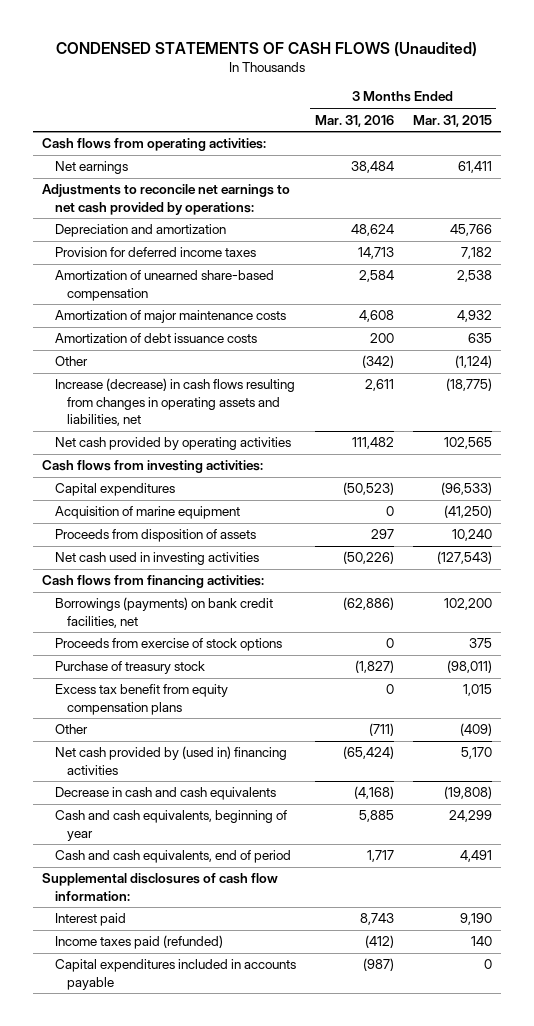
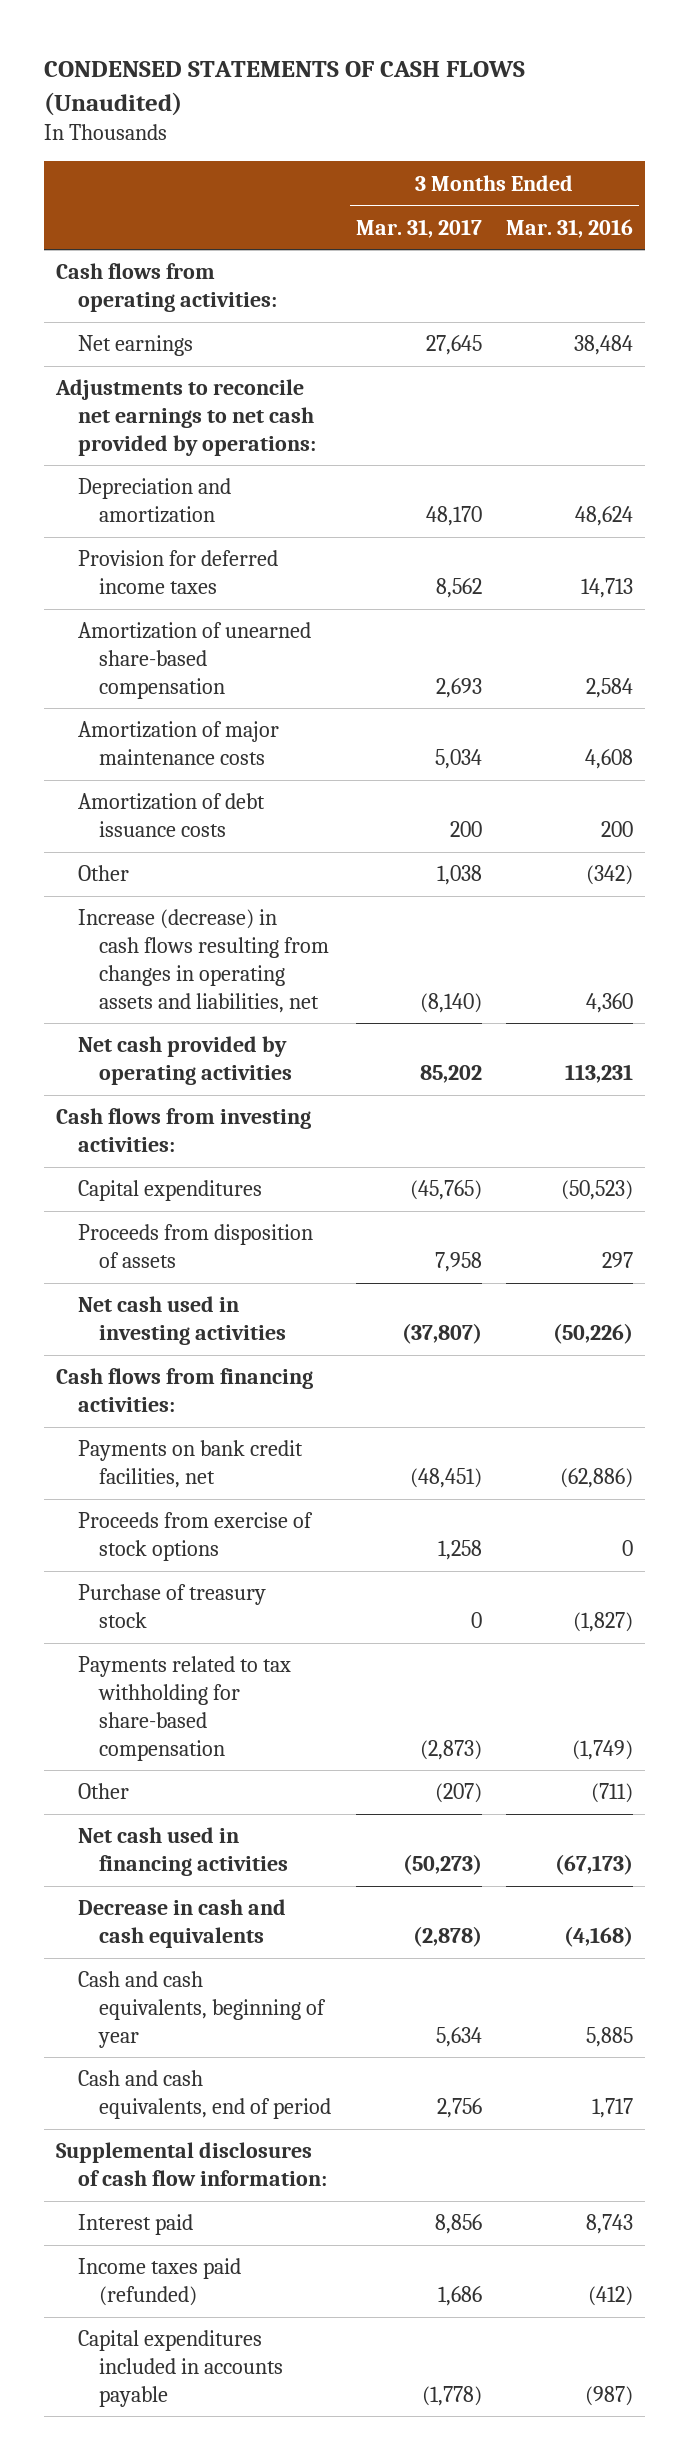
- | 3 Months Ended Mar. 31, 2016 | 3 Months Ended Mar. 31, 2015
+ | 3 Months Ended Mar. 31, 2017 | 3 Months Ended Mar. 31, 2016
- Increase (decrease) in cash flows resulting from changes in operating assets and liabilities, net | 2,611 | (18,775)
- Net cash provided by operating activities | 111,482 | 102,565
+ Increase (decrease) in cash flows resulting from changes in operating assets and liabilities, net | (8,140) | 4,360
+ Net cash provided by operating activities | 85,202 | 113,231
- Acquisition of marine equipment | 0 | (41,250)
- Borrowings (payments) on bank credit facilities, net | (62,886) | 102,200
+ Payments on bank credit facilities, net | (48,451) | (62,886)
- Excess tax benefit from equity compensation plans | 0 | 1,015
+ Payments related to tax withholding for share-based compensation | (2,873) | (1,749)
- Net cash provided by (used in) financing activities | (65,424) | 5,170
+ Net cash used in financing activities | (50,273) | (67,173)

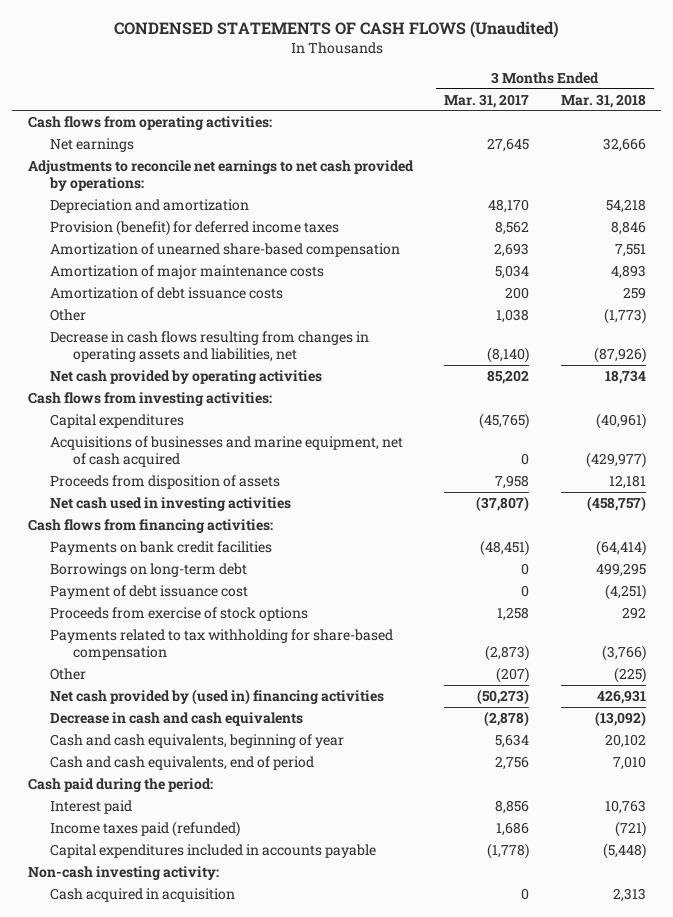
- | 3 Months Ended Mar. 31, 2017 | 3 Months Ended Mar. 31, 2016
+ | 3 Months Ended Mar. 31, 2017 | 3 Months Ended Mar. 31, 2018
- Provision for deferred income taxes | 8,562 | 14,713
+ Provision (benefit) for deferred income taxes | 8,562 | 8,846
- Increase (decrease) in cash flows resulting from changes in operating assets and liabilities, net | (8,140) | 4,360
+ Decrease in cash flows resulting from changes in operating assets and liabilities, net | (8,140) | (87,926)
+ Acquisitions of businesses and marine equipment, net of cash acquired | 0 | (429,977)
- Payments on bank credit facilities, net | (48,451) | (62,886)
+ Payments on bank credit facilities | (48,451) | (64,414)
+ Borrowings on long-term debt | 0 | 499,295
+ Payment of debt issuance cost | 0 | (4,251)
- Purchase of treasury stock | 0 | (1,827)
- Net cash used in financing activities | (50,273) | (67,173)
+ Net cash provided by (used in) financing activities | (50,273) | 426,931
- Supplemental disclosures of cash flow information:
+ Cash paid during the period:
+ Non-cash investing activity:
+ Cash acquired in acquisition | 0 | 2,313

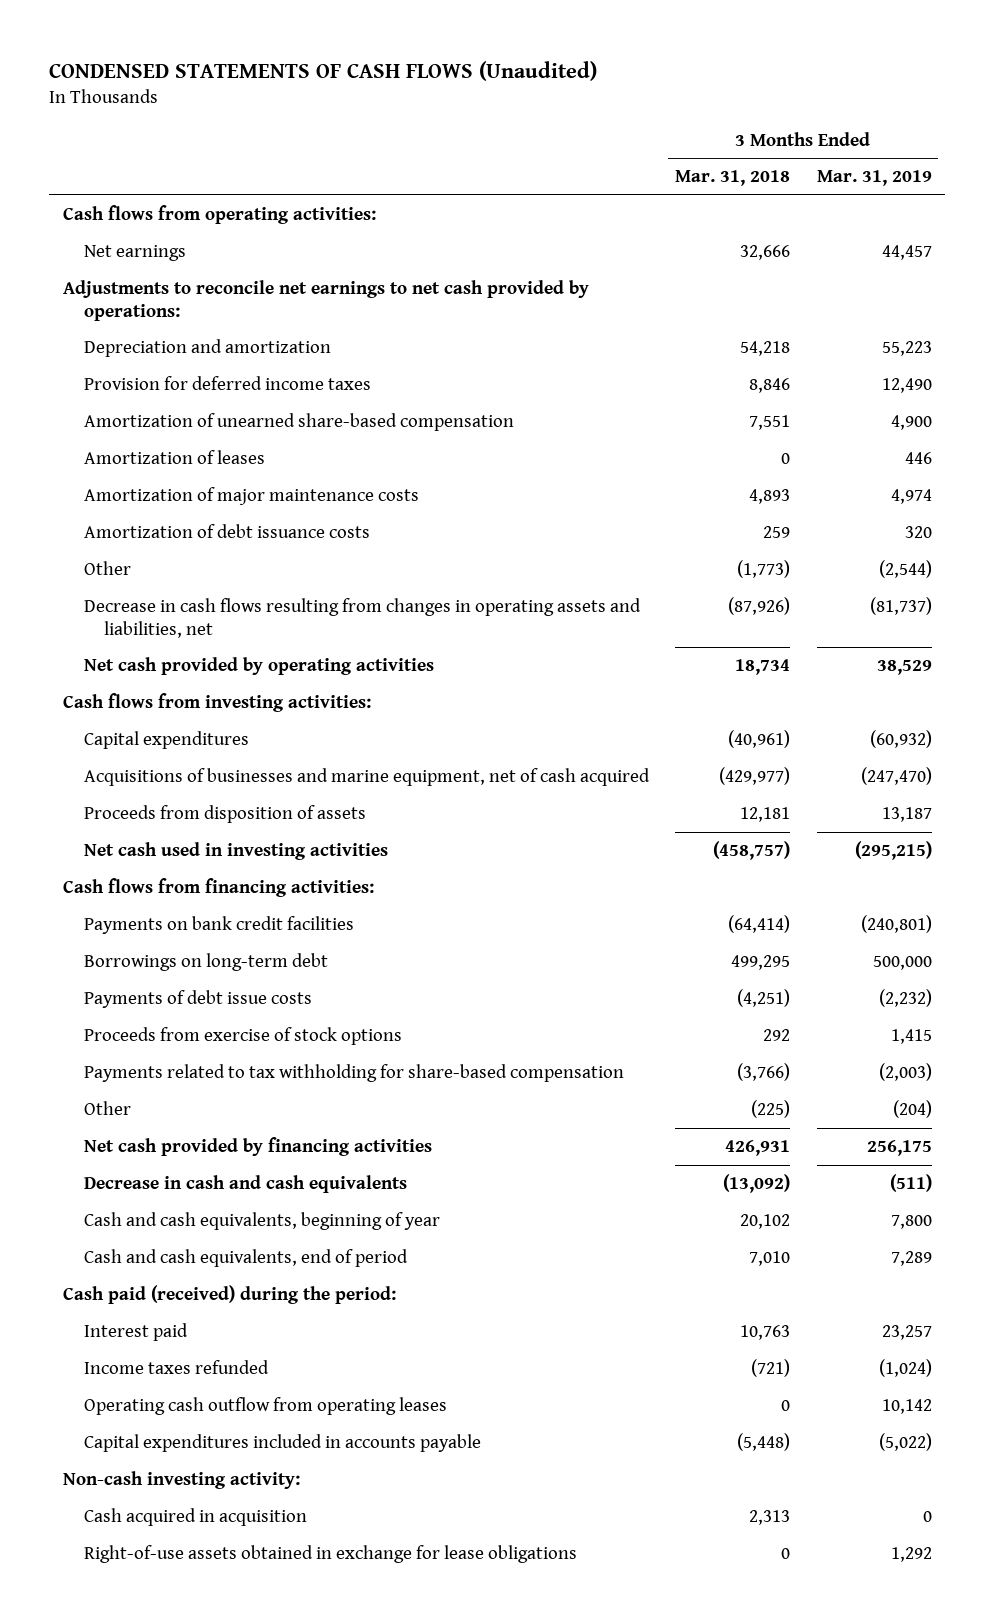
- | 3 Months Ended Mar. 31, 2017 | 3 Months Ended Mar. 31, 2018
+ | 3 Months Ended Mar. 31, 2018 | 3 Months Ended Mar. 31, 2019
- Provision (benefit) for deferred income taxes | 8,562 | 8,846
+ Provision for deferred income taxes | 8,846 | 12,490
+ Amortization of leases | 0 | 446
- Payment of debt issuance cost | 0 | (4,251)
+ Payments of debt issue costs | (4,251) | (2,232)
- Net cash provided by (used in) financing activities | (50,273) | 426,931
+ Net cash provided by financing activities | 426,931 | 256,175
- Cash paid during the period:
+ Cash paid (received) during the period:
- Income taxes paid (refunded) | 1,686 | (721)
+ Income taxes refunded | (721) | (1,024)
+ Operating cash outflow from operating leases | 0 | 10,142
+ Right-of-use assets obtained in exchange for lease obligations | 0 | 1,292

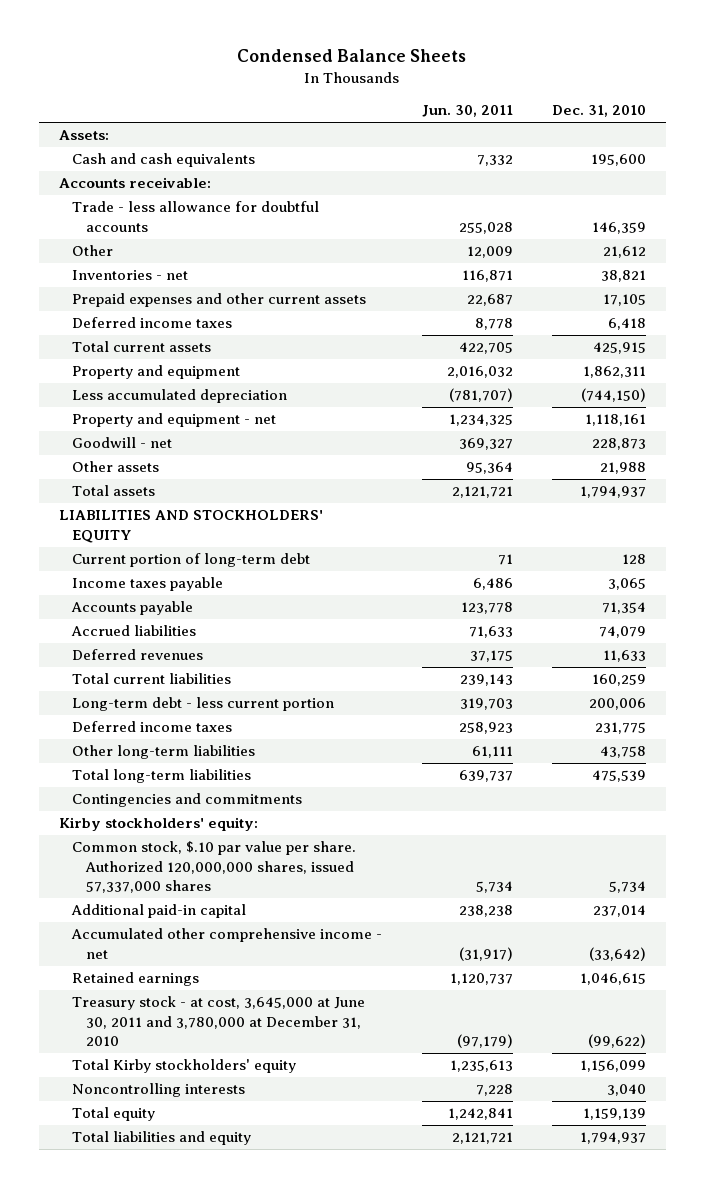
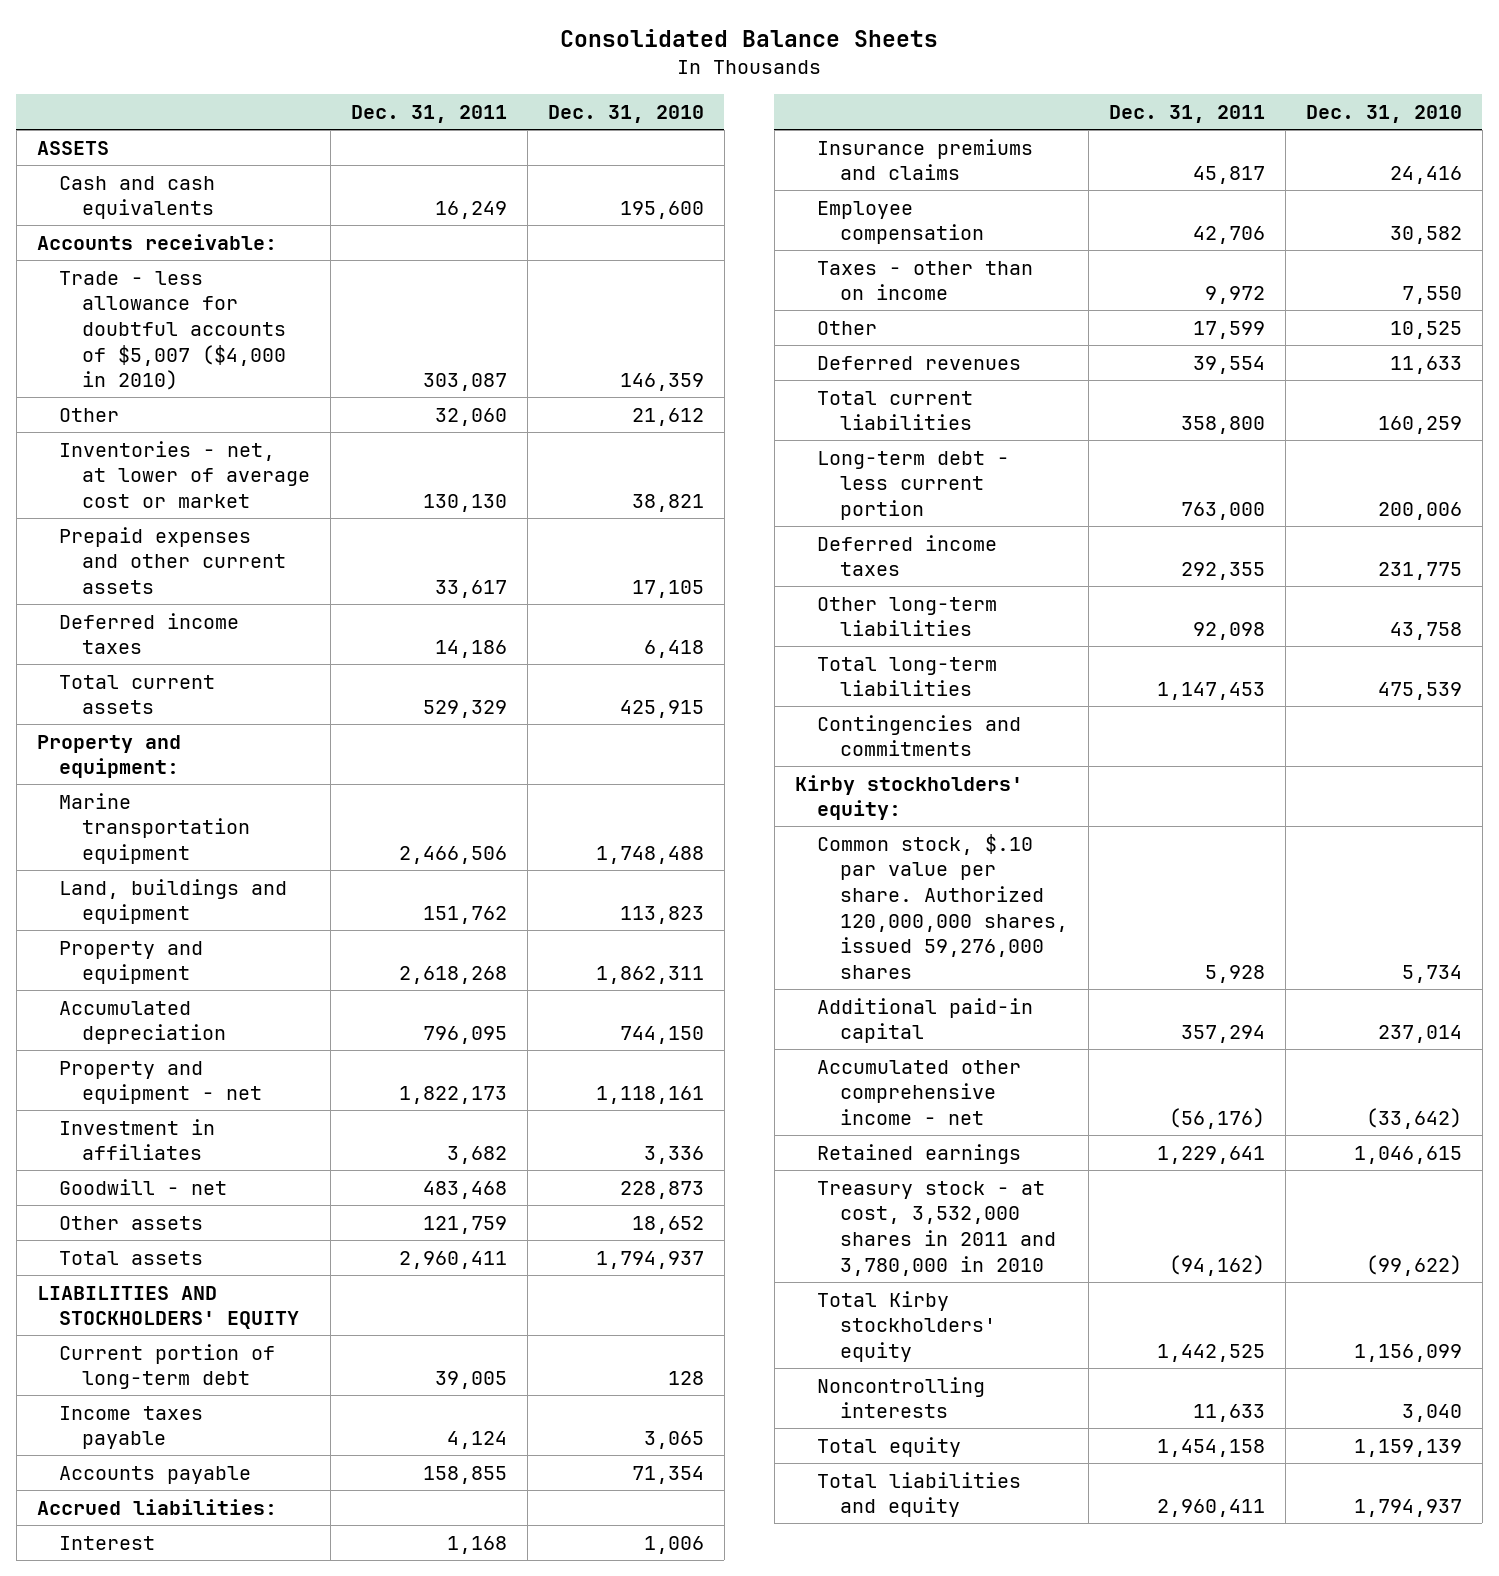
- Condensed Balance Sheets
+ Consolidated Balance Sheets
- | Jun. 30, 2011 | Dec. 31, 2010
+ | Dec. 31, 2011 | Dec. 31, 2010
- Assets:
+ ASSETS
- Trade - less allowance for doubtful accounts | 255,028 | 146,359
+ Trade - less allowance for doubtful accounts of $5,007 ($4,000 in 2010) | 303,087 | 146,359
- Inventories - net | 116,871 | 38,821
+ Inventories - net, at lower of average cost or market | 130,130 | 38,821
+ Property and equipment:
+ Marine transportation equipment | 2,466,506 | 1,748,488
+ Land, buildings and equipment | 151,762 | 113,823
- Less accumulated depreciation | (781,707) | (744,150)
+ Accumulated depreciation | 796,095 | 744,150
+ Investment in affiliates | 3,682 | 3,336
- Other assets | 95,364 | 21,988
+ Other assets | 121,759 | 18,652
- Accrued liabilities | 71,633 | 74,079
+ Accrued liabilities:
+ Interest | 1,168 | 1,006
+ Insurance premiums and claims | 45,817 | 24,416
+ Employee compensation | 42,706 | 30,582
+ Taxes - other than on income | 9,972 | 7,550
+ Other | 17,599 | 10,525
- Common stock, $.10 par value per share. Authorized 120,000,000 shares, issued 57,337,000 shares | 5,734 | 5,734
+ Common stock, $.10 par value per share. Authorized 120,000,000 shares, issued 59,276,000 shares | 5,928 | 5,734
- Treasury stock - at cost, 3,645,000 at June 30, 2011 and 3,780,000 at December 31, 2010 | (97,179) | (99,622)
+ Treasury stock - at cost, 3,532,000 shares in 2011 and 3,780,000 in 2010 | (94,162) | (99,622)

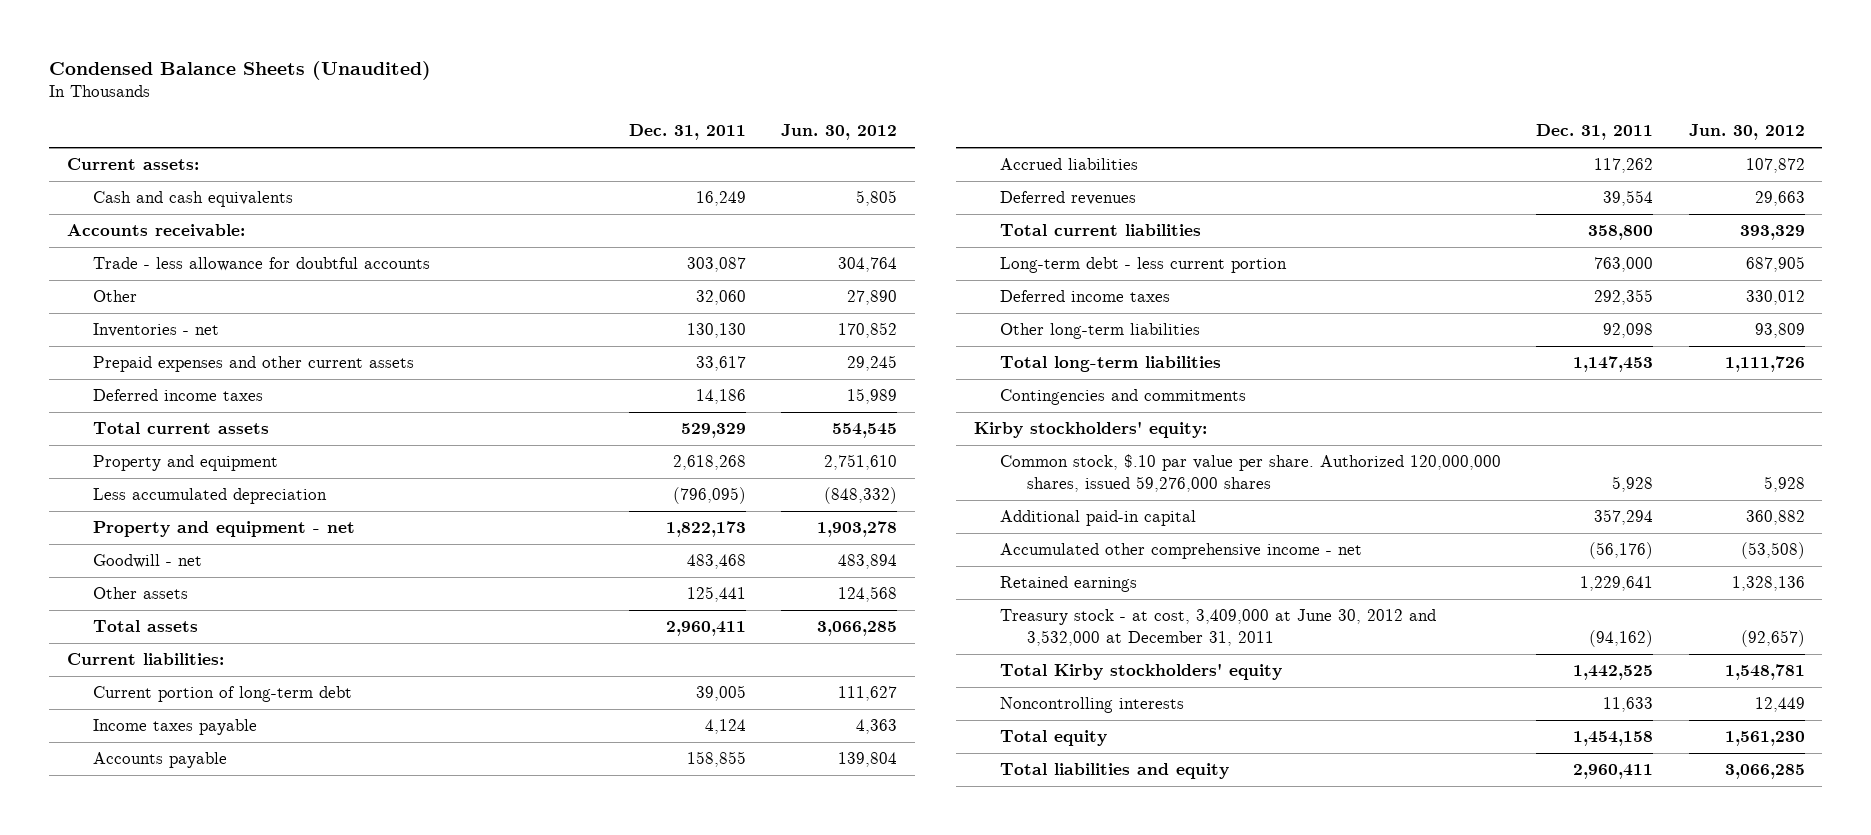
- Consolidated Balance Sheets
+ Condensed Balance Sheets (Unaudited)
- | Dec. 31, 2011 | Dec. 31, 2010
+ | Dec. 31, 2011 | Jun. 30, 2012
- ASSETS
+ Current assets:
- Trade - less allowance for doubtful accounts of $5,007 ($4,000 in 2010) | 303,087 | 146,359
+ Trade - less allowance for doubtful accounts | 303,087 | 304,764
- Inventories - net, at lower of average cost or market | 130,130 | 38,821
+ Inventories - net | 130,130 | 170,852
- Property and equipment:
- Marine transportation equipment | 2,466,506 | 1,748,488
- Land, buildings and equipment | 151,762 | 113,823
- Accumulated depreciation | 796,095 | 744,150
+ Less accumulated depreciation | (796,095) | (848,332)
- Investment in affiliates | 3,682 | 3,336
- Other assets | 121,759 | 18,652
+ Other assets | 125,441 | 124,568
- LIABILITIES AND STOCKHOLDERS' EQUITY
+ Current liabilities:
- Accrued liabilities:
- Interest | 1,168 | 1,006
- Insurance premiums and claims | 45,817 | 24,416
- Employee compensation | 42,706 | 30,582
- Taxes - other than on income | 9,972 | 7,550
- Other | 17,599 | 10,525
+ Accrued liabilities | 117,262 | 107,872
- Treasury stock - at cost, 3,532,000 shares in 2011 and 3,780,000 in 2010 | (94,162) | (99,622)
+ Treasury stock - at cost, 3,409,000 at June 30, 2012 and 3,532,000 at December 31, 2011 | (94,162) | (92,657)

